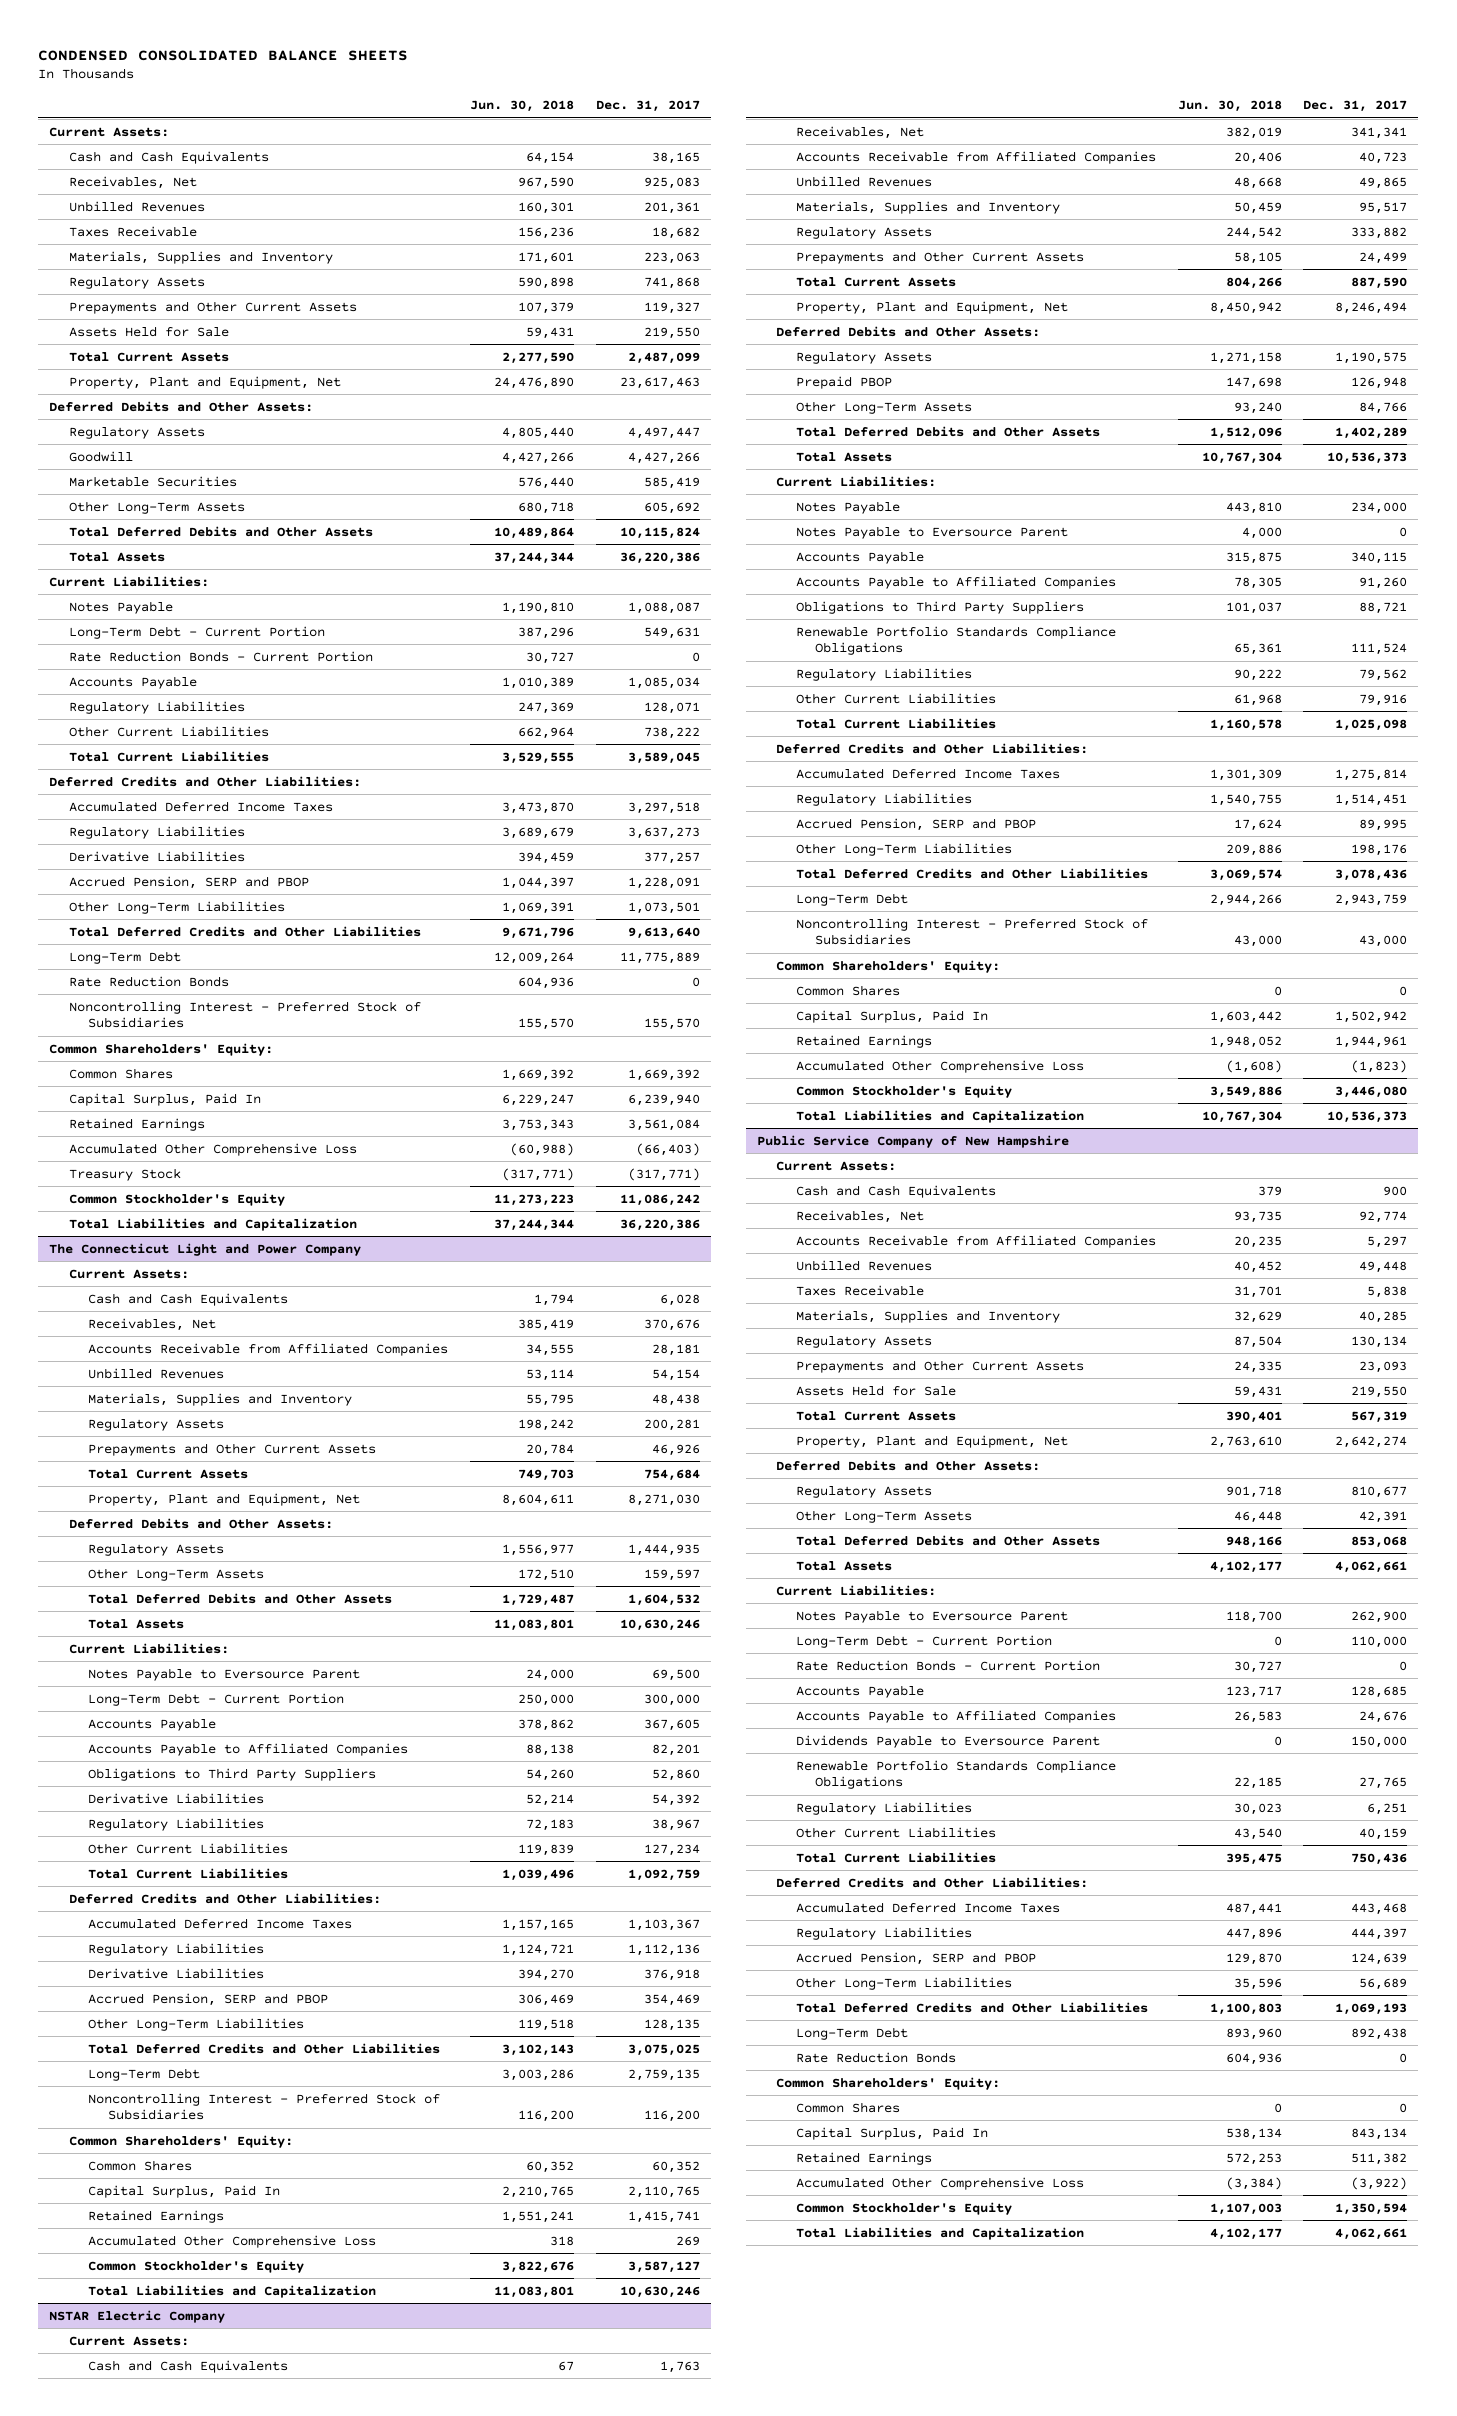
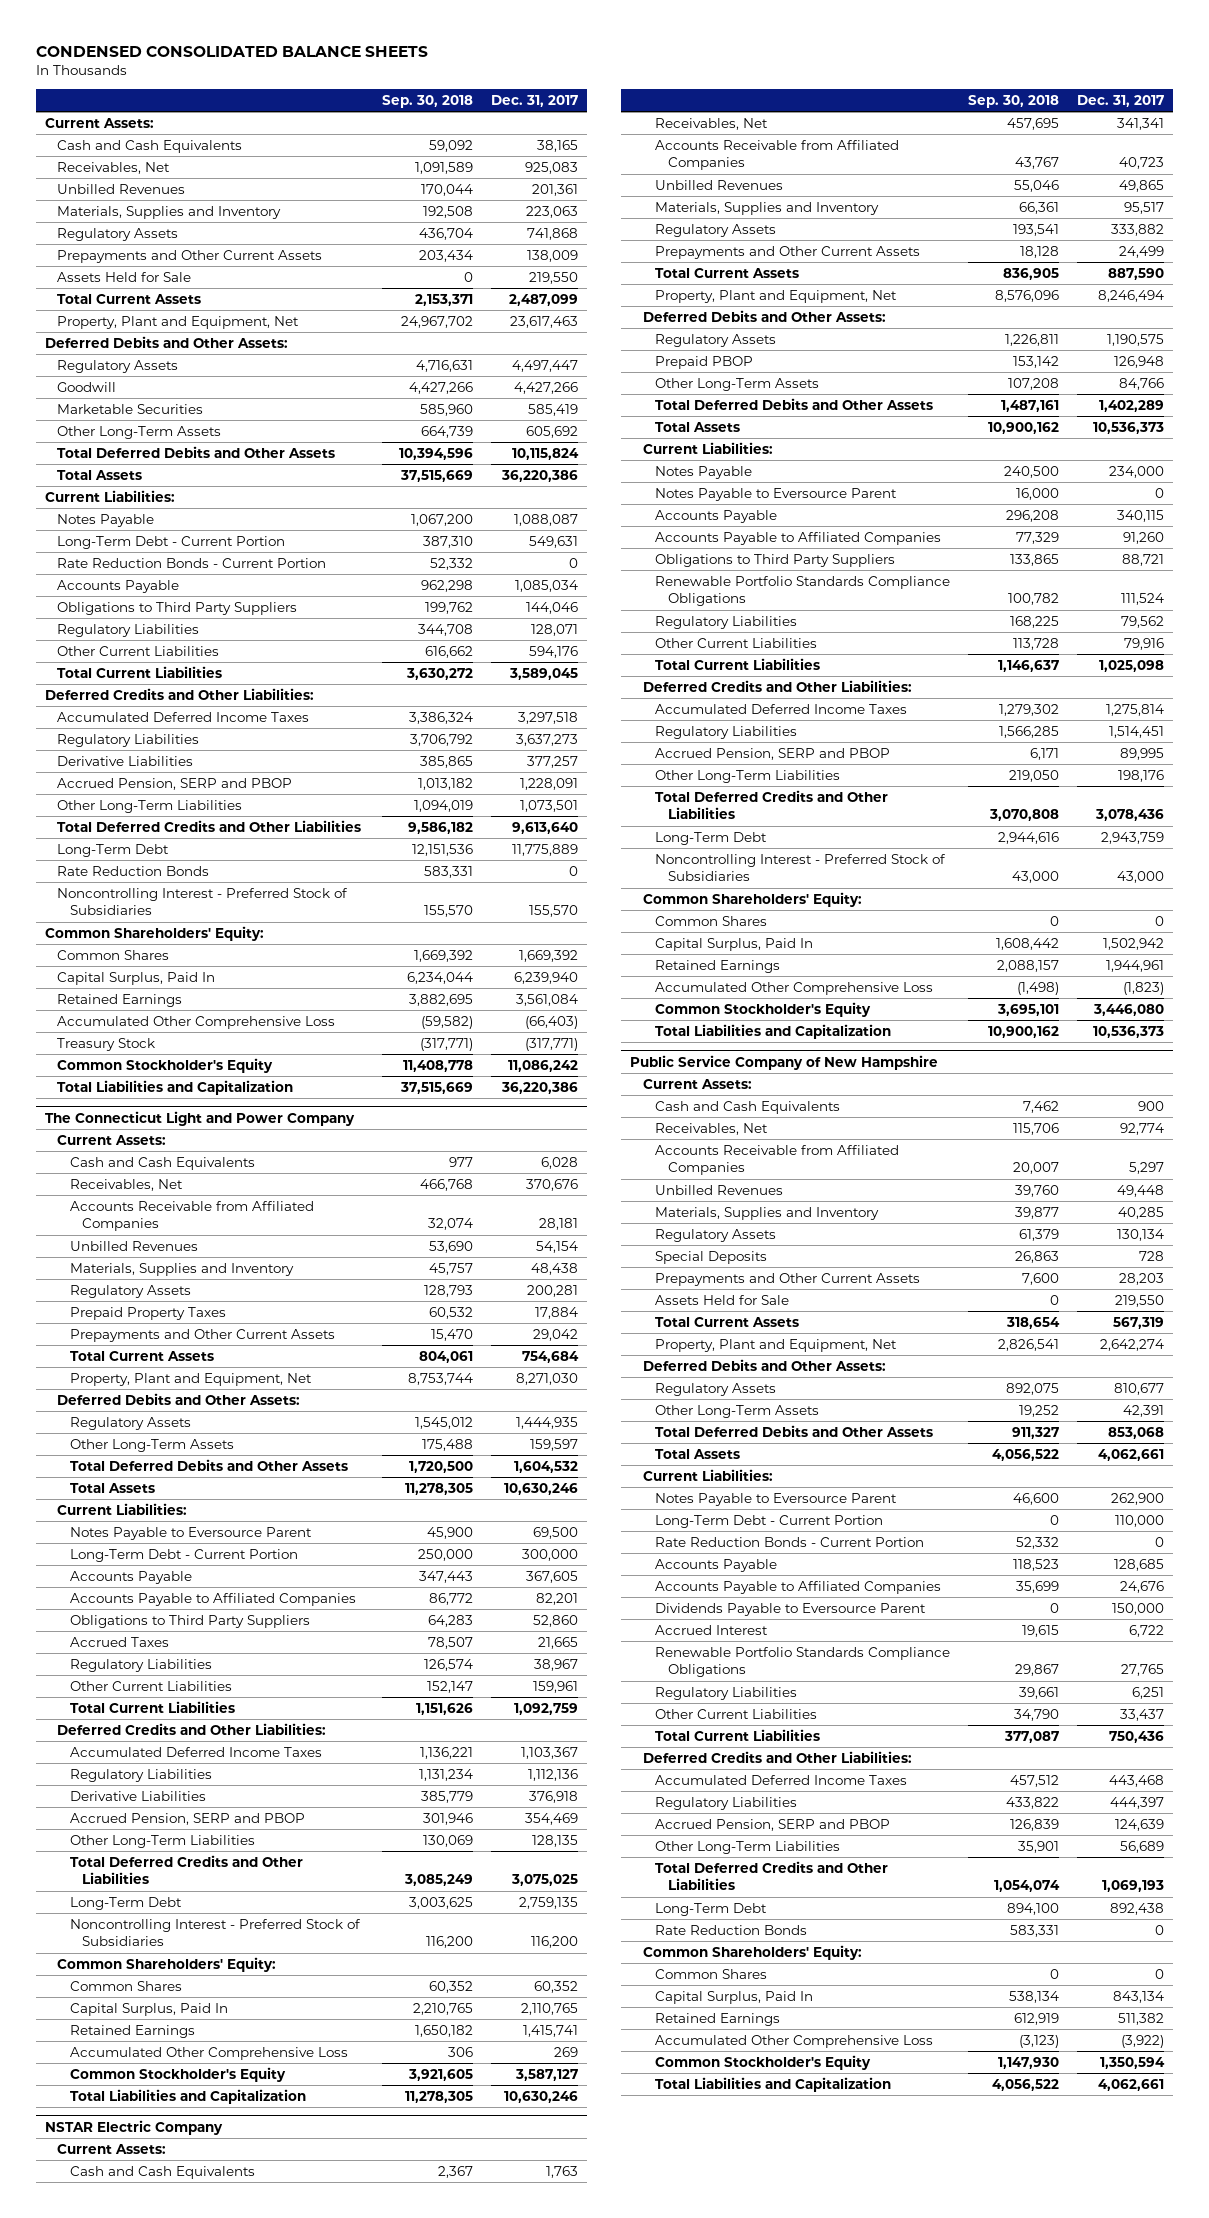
- | Jun. 30, 2018 | Dec. 31, 2017
+ | Sep. 30, 2018 | Dec. 31, 2017
- Taxes Receivable | 156,236 | 18,682
- Prepayments and Other Current Assets | 107,379 | 119,327
+ Prepayments and Other Current Assets | 203,434 | 138,009
+ Obligations to Third Party Suppliers | 199,762 | 144,046
- Other Current Liabilities | 662,964 | 738,222
+ Other Current Liabilities | 616,662 | 594,176
@ The Connecticut Light and Power Company
- Prepayments and Other Current Assets | 20,784 | 46,926
+ Prepaid Property Taxes | 60,532 | 17,884
+ Prepayments and Other Current Assets | 15,470 | 29,042
- Derivative Liabilities | 52,214 | 54,392
+ Accrued Taxes | 78,507 | 21,665
- Other Current Liabilities | 119,839 | 127,234
+ Other Current Liabilities | 152,147 | 159,961
@ Public Service Company of New Hampshire
- Taxes Receivable | 31,701 | 5,838
- Prepayments and Other Current Assets | 24,335 | 23,093
+ Special Deposits | 26,863 | 728
+ Prepayments and Other Current Assets | 7,600 | 28,203
+ Accrued Interest | 19,615 | 6,722
- Other Current Liabilities | 43,540 | 40,159
+ Other Current Liabilities | 34,790 | 33,437

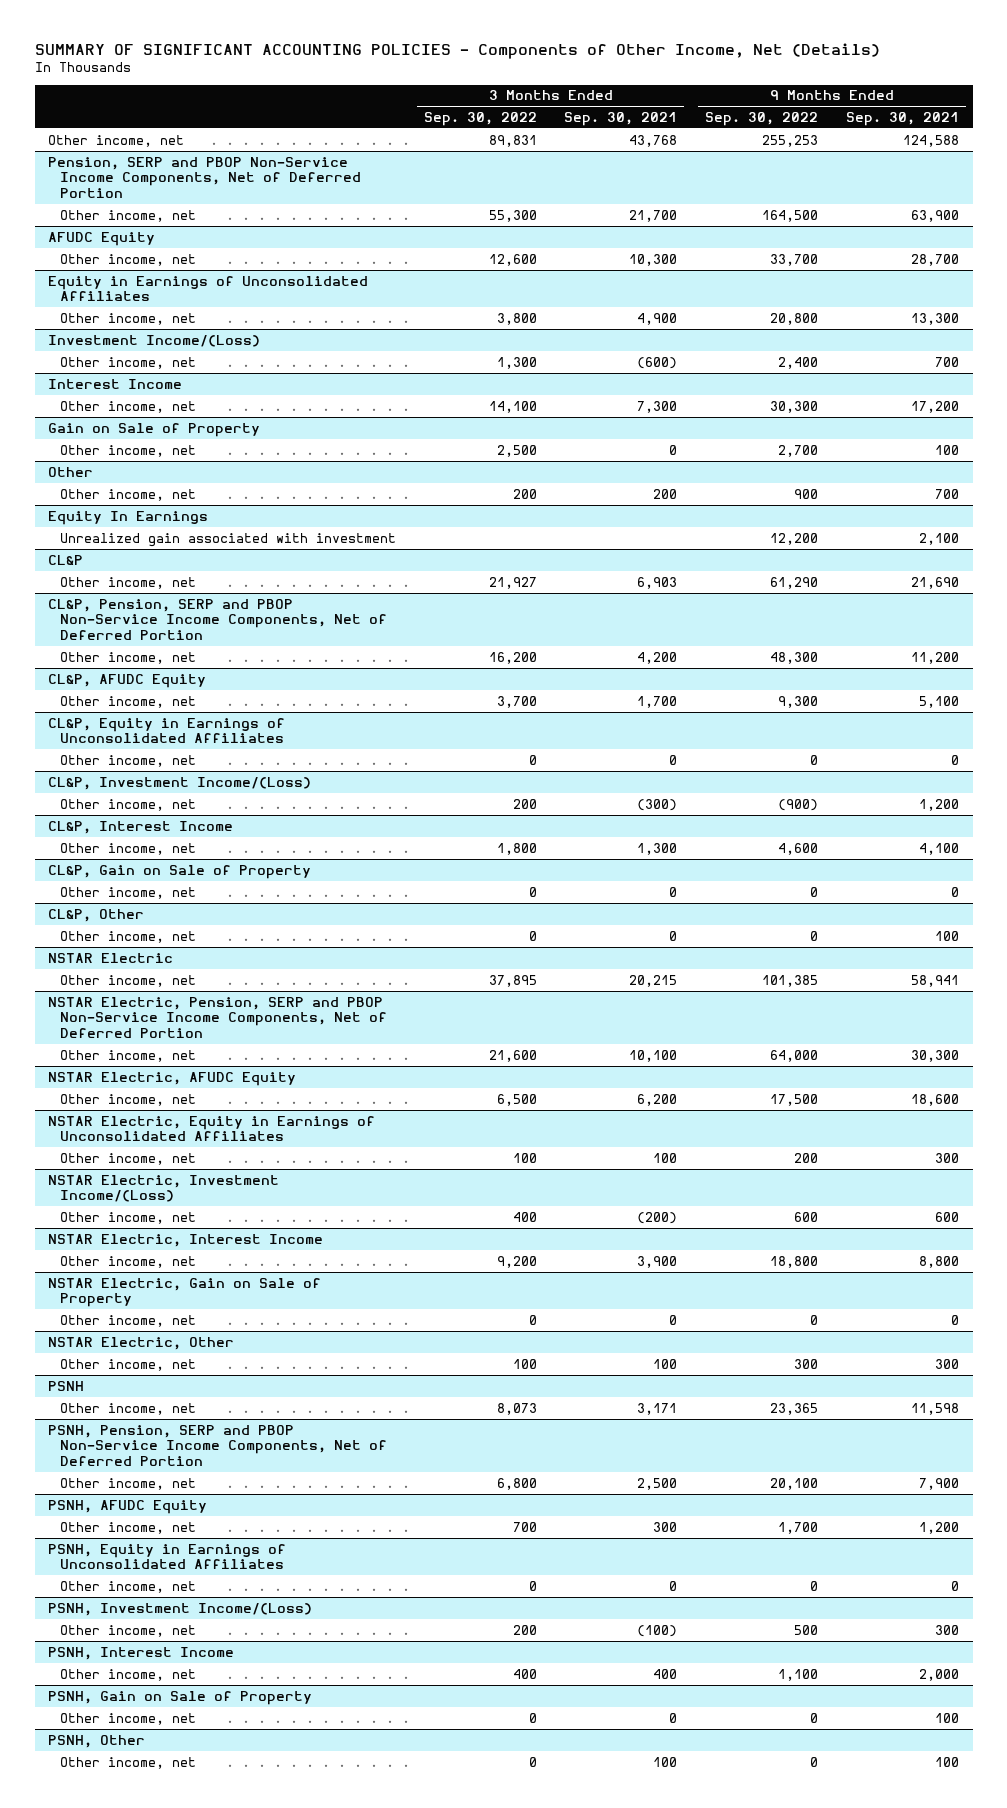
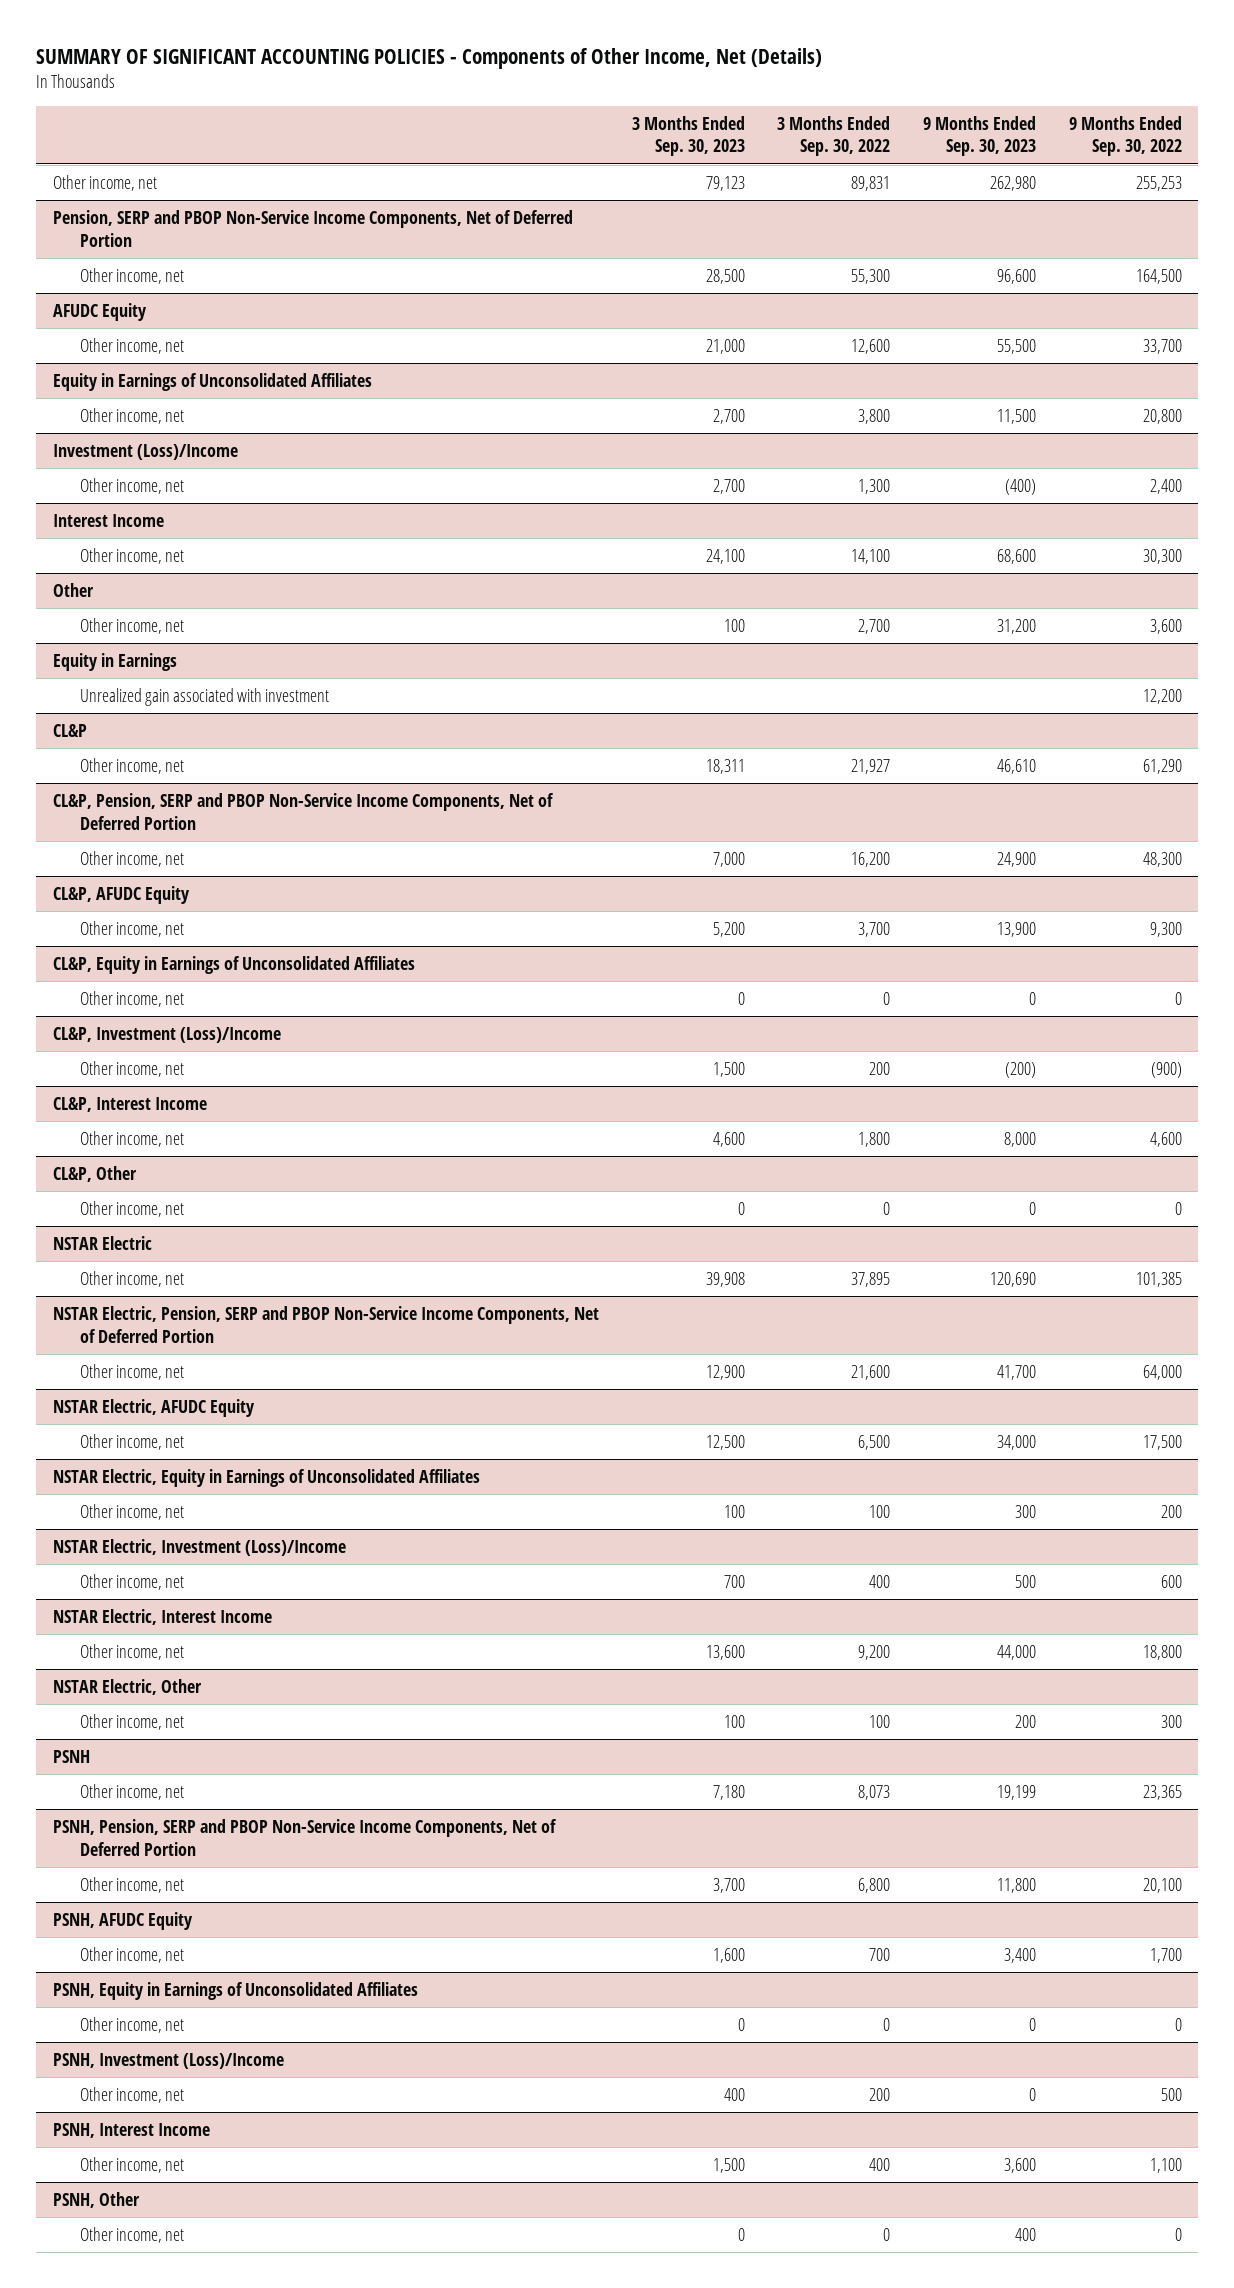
- | 3 Months Ended Sep. 30, 2022 | 3 Months Ended Sep. 30, 2021 | 9 Months Ended Sep. 30, 2022 | 9 Months Ended Sep. 30, 2021
+ | 3 Months Ended Sep. 30, 2023 | 3 Months Ended Sep. 30, 2022 | 9 Months Ended Sep. 30, 2023 | 9 Months Ended Sep. 30, 2022
- Investment Income/(Loss)
+ Investment (Loss)/Income
- Gain on Sale of Property
- Other income, net | 2,500 | 0 | 2,700 | 100
@ Other
- Other income, net | 200 | 200 | 900 | 700
- Equity In Earnings
@ Other
+ Other income, net | 100 | 2,700 | 31,200 | 3,600
+ Equity in Earnings
- CL&P, Investment Income/(Loss)
+ CL&P, Investment (Loss)/Income
- CL&P, Gain on Sale of Property
- Other income, net | 0 | 0 | 0 | 0
- NSTAR Electric, Investment Income/(Loss)
+ NSTAR Electric, Investment (Loss)/Income
- NSTAR Electric, Gain on Sale of Property
- Other income, net | 0 | 0 | 0 | 0
- PSNH, Investment Income/(Loss)
+ PSNH, Investment (Loss)/Income
- PSNH, Gain on Sale of Property
- Other income, net | 0 | 0 | 0 | 100

